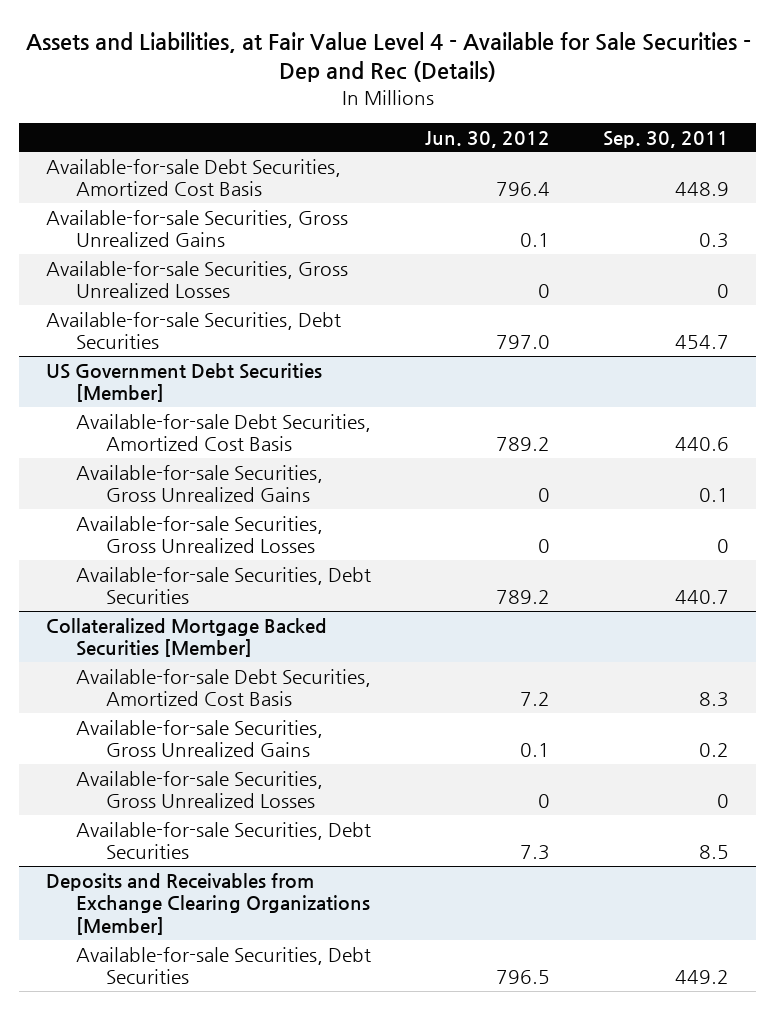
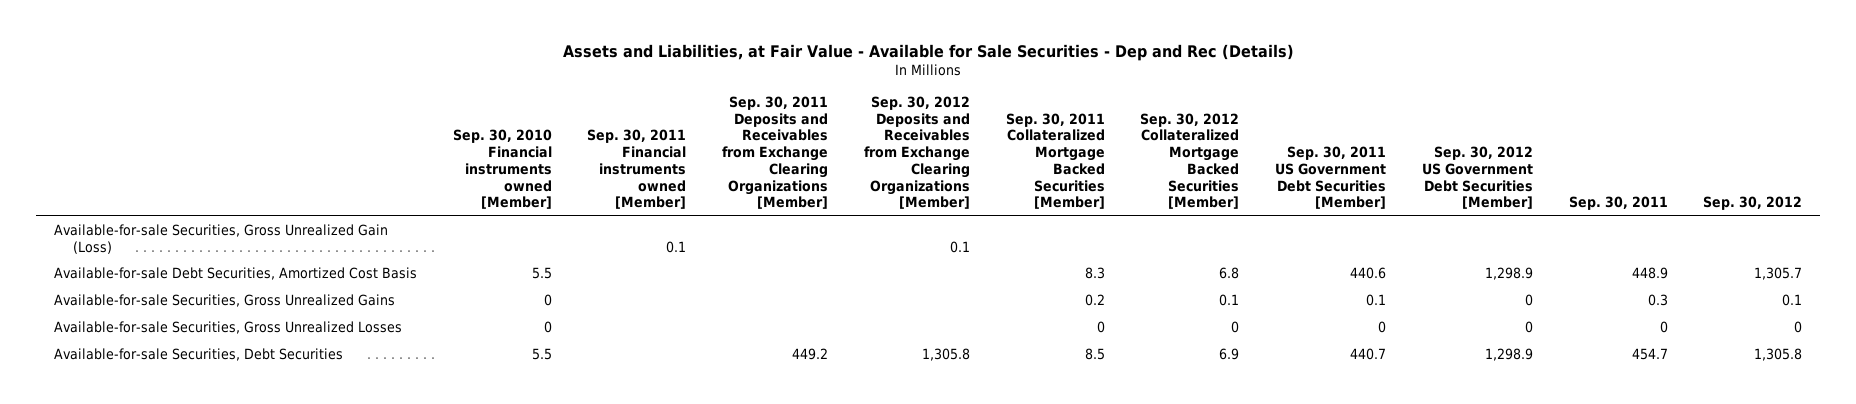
- Assets and Liabilities, at Fair Value Level 4 - Available for Sale Securities - Dep and Rec (Details)
+ Assets and Liabilities, at Fair Value - Available for Sale Securities - Dep and Rec (Details)
- | Jun. 30, 2012 | Sep. 30, 2011
+ | Sep. 30, 2010 Financial instruments owned [Member] | Sep. 30, 2011 Financial instruments owned [Member] | Sep. 30, 2011 Deposits and Receivables from Exchange Clearing Organizations [Member] | Sep. 30, 2012 Deposits and Receivables from Exchange Clearing Organizations [Member] | Sep. 30, 2011 Collateralized Mortgage Backed Securities [Member] | Sep. 30, 2012 Collateralized Mortgage Backed Securities [Member] | Sep. 30, 2011 US Government Debt Securities [Member] | Sep. 30, 2012 US Government Debt Securities [Member] | Sep. 30, 2011 | Sep. 30, 2012
+ Available-for-sale Securities, Gross Unrealized Gain (Loss) | | 0.1 | | 0.1 | | | | | |
- US Government Debt Securities [Member]
- Available-for-sale Debt Securities, Amortized Cost Basis | 789.2 | 440.6
- Available-for-sale Securities, Gross Unrealized Gains | 0 | 0.1
- Available-for-sale Securities, Gross Unrealized Losses | 0 | 0
- Available-for-sale Securities, Debt Securities | 789.2 | 440.7
- Collateralized Mortgage Backed Securities [Member]
- Available-for-sale Debt Securities, Amortized Cost Basis | 7.2 | 8.3
- Available-for-sale Securities, Gross Unrealized Gains | 0.1 | 0.2
- Available-for-sale Securities, Gross Unrealized Losses | 0 | 0
- Available-for-sale Securities, Debt Securities | 7.3 | 8.5
- Deposits and Receivables from Exchange Clearing Organizations [Member]
- Available-for-sale Securities, Debt Securities | 796.5 | 449.2

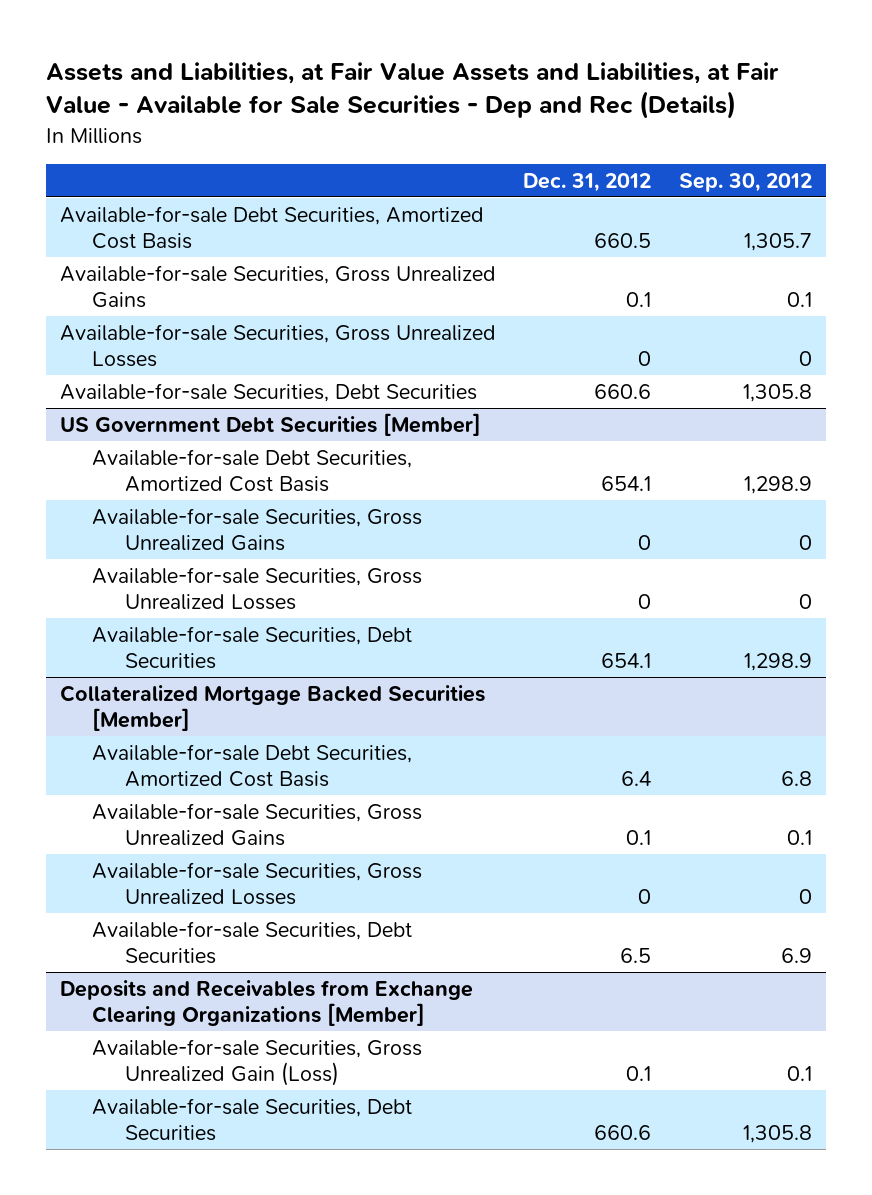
- Assets and Liabilities, at Fair Value - Available for Sale Securities - Dep and Rec (Details)
+ Assets and Liabilities, at Fair Value Assets and Liabilities, at Fair Value - Available for Sale Securities - Dep and Rec (Details)
- | Sep. 30, 2010 Financial instruments owned [Member] | Sep. 30, 2011 Financial instruments owned [Member] | Sep. 30, 2011 Deposits and Receivables from Exchange Clearing Organizations [Member] | Sep. 30, 2012 Deposits and Receivables from Exchange Clearing Organizations [Member] | Sep. 30, 2011 Collateralized Mortgage Backed Securities [Member] | Sep. 30, 2012 Collateralized Mortgage Backed Securities [Member] | Sep. 30, 2011 US Government Debt Securities [Member] | Sep. 30, 2012 US Government Debt Securities [Member] | Sep. 30, 2011 | Sep. 30, 2012
+ | Dec. 31, 2012 | Sep. 30, 2012
- Available-for-sale Securities, Gross Unrealized Gain (Loss) | | 0.1 | | 0.1 | | | | | |
+ US Government Debt Securities [Member]
+ Available-for-sale Debt Securities, Amortized Cost Basis | 654.1 | 1,298.9
+ Available-for-sale Securities, Gross Unrealized Gains | 0 | 0
+ Available-for-sale Securities, Gross Unrealized Losses | 0 | 0
+ Available-for-sale Securities, Debt Securities | 654.1 | 1,298.9
+ Collateralized Mortgage Backed Securities [Member]
+ Available-for-sale Debt Securities, Amortized Cost Basis | 6.4 | 6.8
+ Available-for-sale Securities, Gross Unrealized Gains | 0.1 | 0.1
+ Available-for-sale Securities, Gross Unrealized Losses | 0 | 0
+ Available-for-sale Securities, Debt Securities | 6.5 | 6.9
+ Deposits and Receivables from Exchange Clearing Organizations [Member]
+ Available-for-sale Securities, Gross Unrealized Gain (Loss) | 0.1 | 0.1
+ Available-for-sale Securities, Debt Securities | 660.6 | 1,305.8

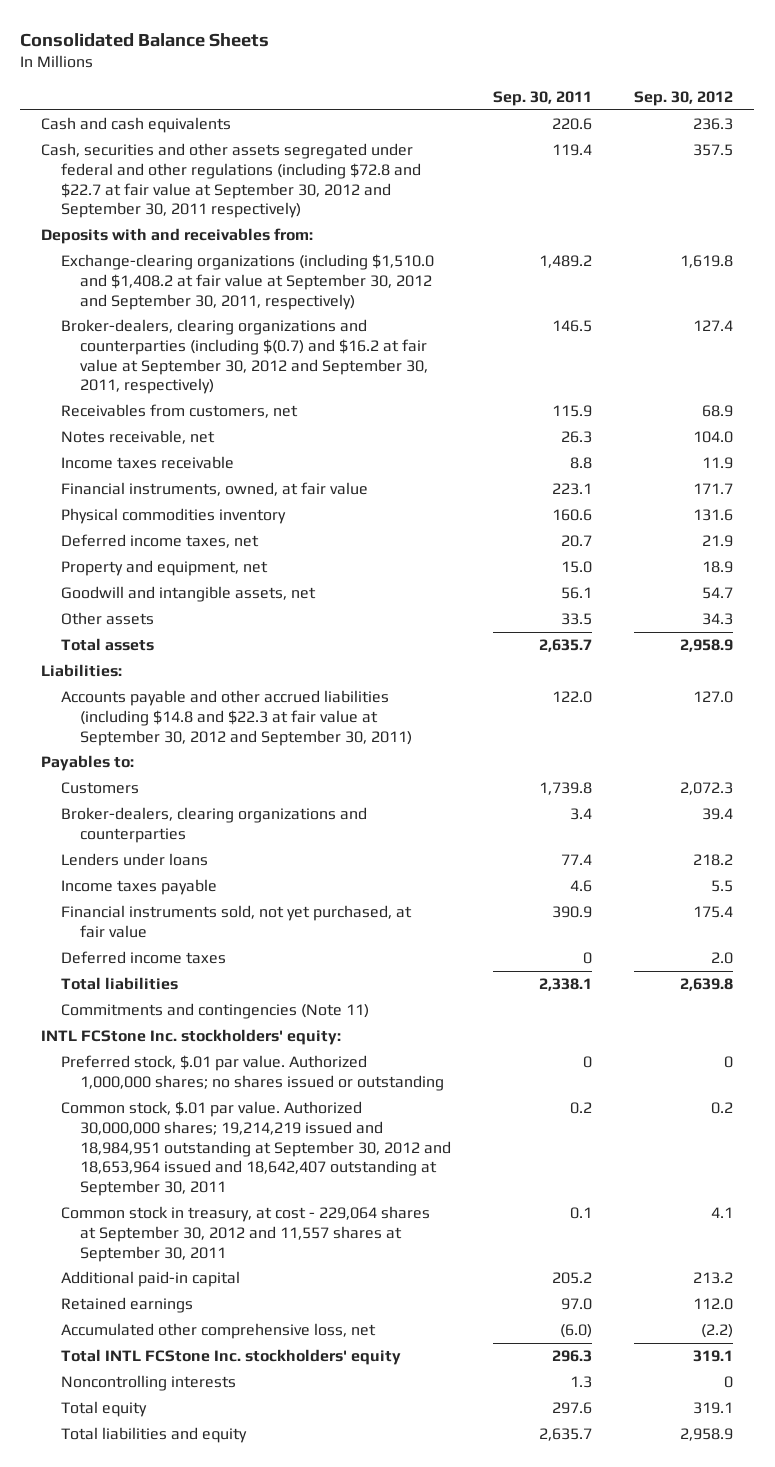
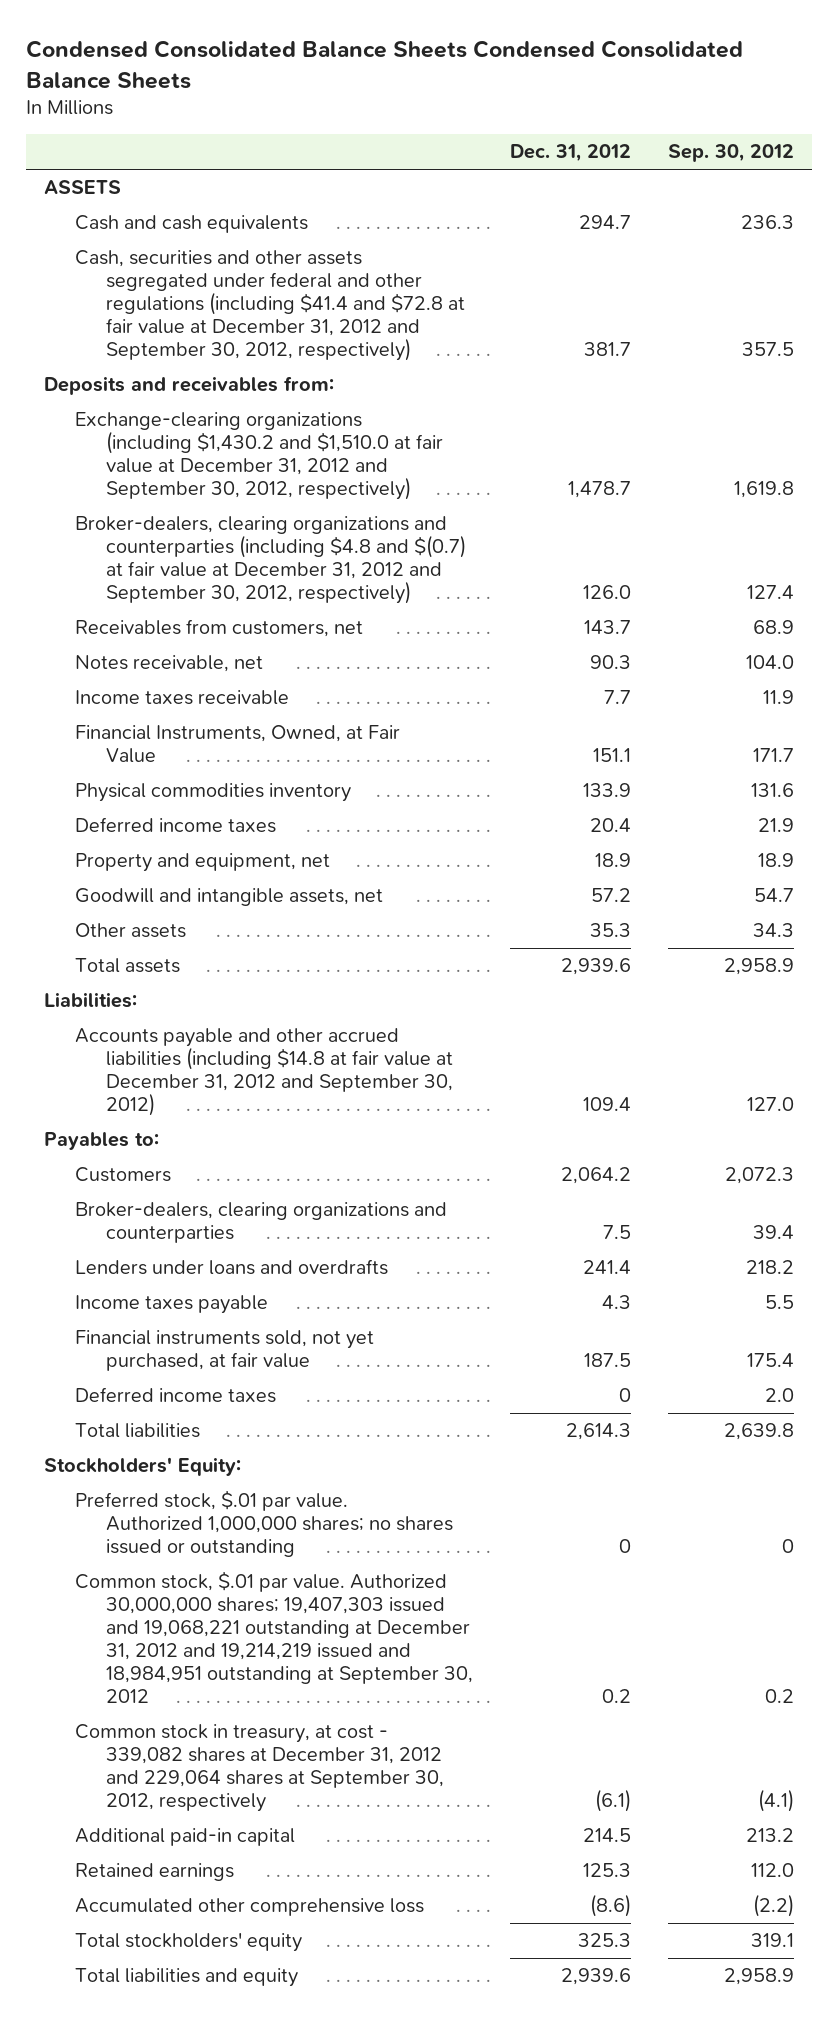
- Consolidated Balance Sheets
+ Condensed Consolidated Balance Sheets Condensed Consolidated Balance Sheets
- | Sep. 30, 2011 | Sep. 30, 2012
+ | Dec. 31, 2012 | Sep. 30, 2012
+ ASSETS
- Cash, securities and other assets segregated under federal and other regulations (including $72.8 and $22.7 at fair value at September 30, 2012 and September 30, 2011 respectively) | 119.4 | 357.5
- Deposits with and receivables from:
- Exchange-clearing organizations (including $1,510.0 and $1,408.2 at fair value at September 30, 2012 and September 30, 2011, respectively) | 1,489.2 | 1,619.8
- Broker-dealers, clearing organizations and counterparties (including $(0.7) and $16.2 at fair value at September 30, 2012 and September 30, 2011, respectively) | 146.5 | 127.4
+ Cash, securities and other assets segregated under federal and other regulations (including $41.4 and $72.8 at fair value at December 31, 2012 and September 30, 2012, respectively) | 381.7 | 357.5
+ Deposits and receivables from:
+ Exchange-clearing organizations (including $1,430.2 and $1,510.0 at fair value at December 31, 2012 and September 30, 2012, respectively) | 1,478.7 | 1,619.8
+ Broker-dealers, clearing organizations and counterparties (including $4.8 and $(0.7) at fair value at December 31, 2012 and September 30, 2012, respectively) | 126.0 | 127.4
- Financial instruments, owned, at fair value | 223.1 | 171.7
+ Financial Instruments, Owned, at Fair Value | 151.1 | 171.7
- Deferred income taxes, net | 20.7 | 21.9
+ Deferred income taxes | 20.4 | 21.9
- Accounts payable and other accrued liabilities (including $14.8 and $22.3 at fair value at September 30, 2012 and September 30, 2011) | 122.0 | 127.0
+ Accounts payable and other accrued liabilities (including $14.8 at fair value at December 31, 2012 and September 30, 2012) | 109.4 | 127.0
- Lenders under loans | 77.4 | 218.2
+ Lenders under loans and overdrafts | 241.4 | 218.2
- Commitments and contingencies (Note 11)
- INTL FCStone Inc. stockholders' equity:
+ Stockholders' Equity:
- Common stock, $.01 par value. Authorized 30,000,000 shares; 19,214,219 issued and 18,984,951 outstanding at September 30, 2012 and 18,653,964 issued and 18,642,407 outstanding at September 30, 2011 | 0.2 | 0.2
- Common stock in treasury, at cost - 229,064 shares at September 30, 2012 and 11,557 shares at September 30, 2011 | 0.1 | 4.1
+ Common stock, $.01 par value. Authorized 30,000,000 shares; 19,407,303 issued and 19,068,221 outstanding at December 31, 2012 and 19,214,219 issued and 18,984,951 outstanding at September 30, 2012 | 0.2 | 0.2
+ Common stock in treasury, at cost - 339,082 shares at December 31, 2012 and 229,064 shares at September 30, 2012, respectively | (6.1) | (4.1)
- Accumulated other comprehensive loss, net | (6.0) | (2.2)
- Total INTL FCStone Inc. stockholders' equity | 296.3 | 319.1
- Noncontrolling interests | 1.3 | 0
- Total equity | 297.6 | 319.1
+ Accumulated other comprehensive loss | (8.6) | (2.2)
+ Total stockholders' equity | 325.3 | 319.1

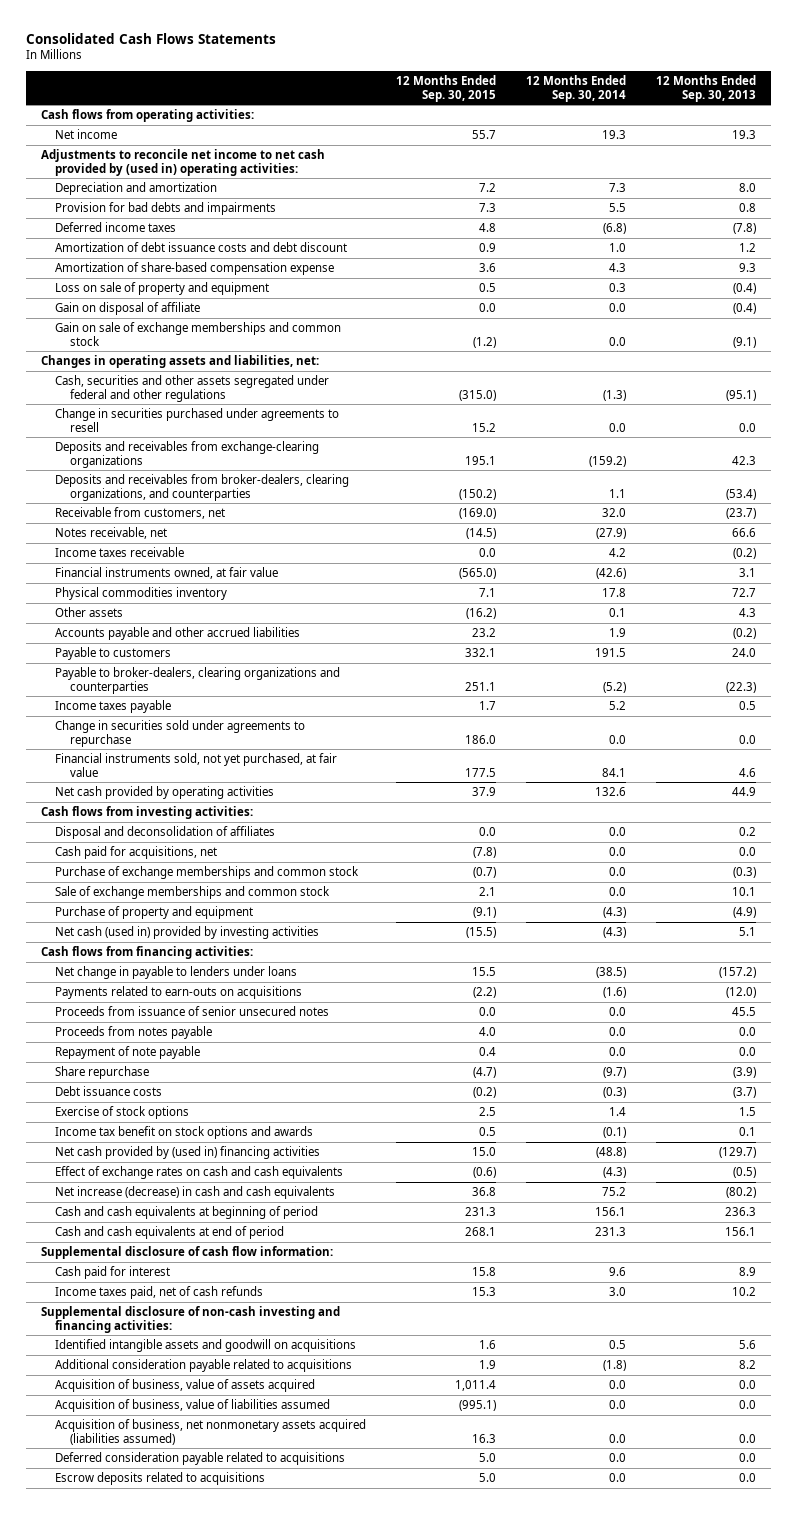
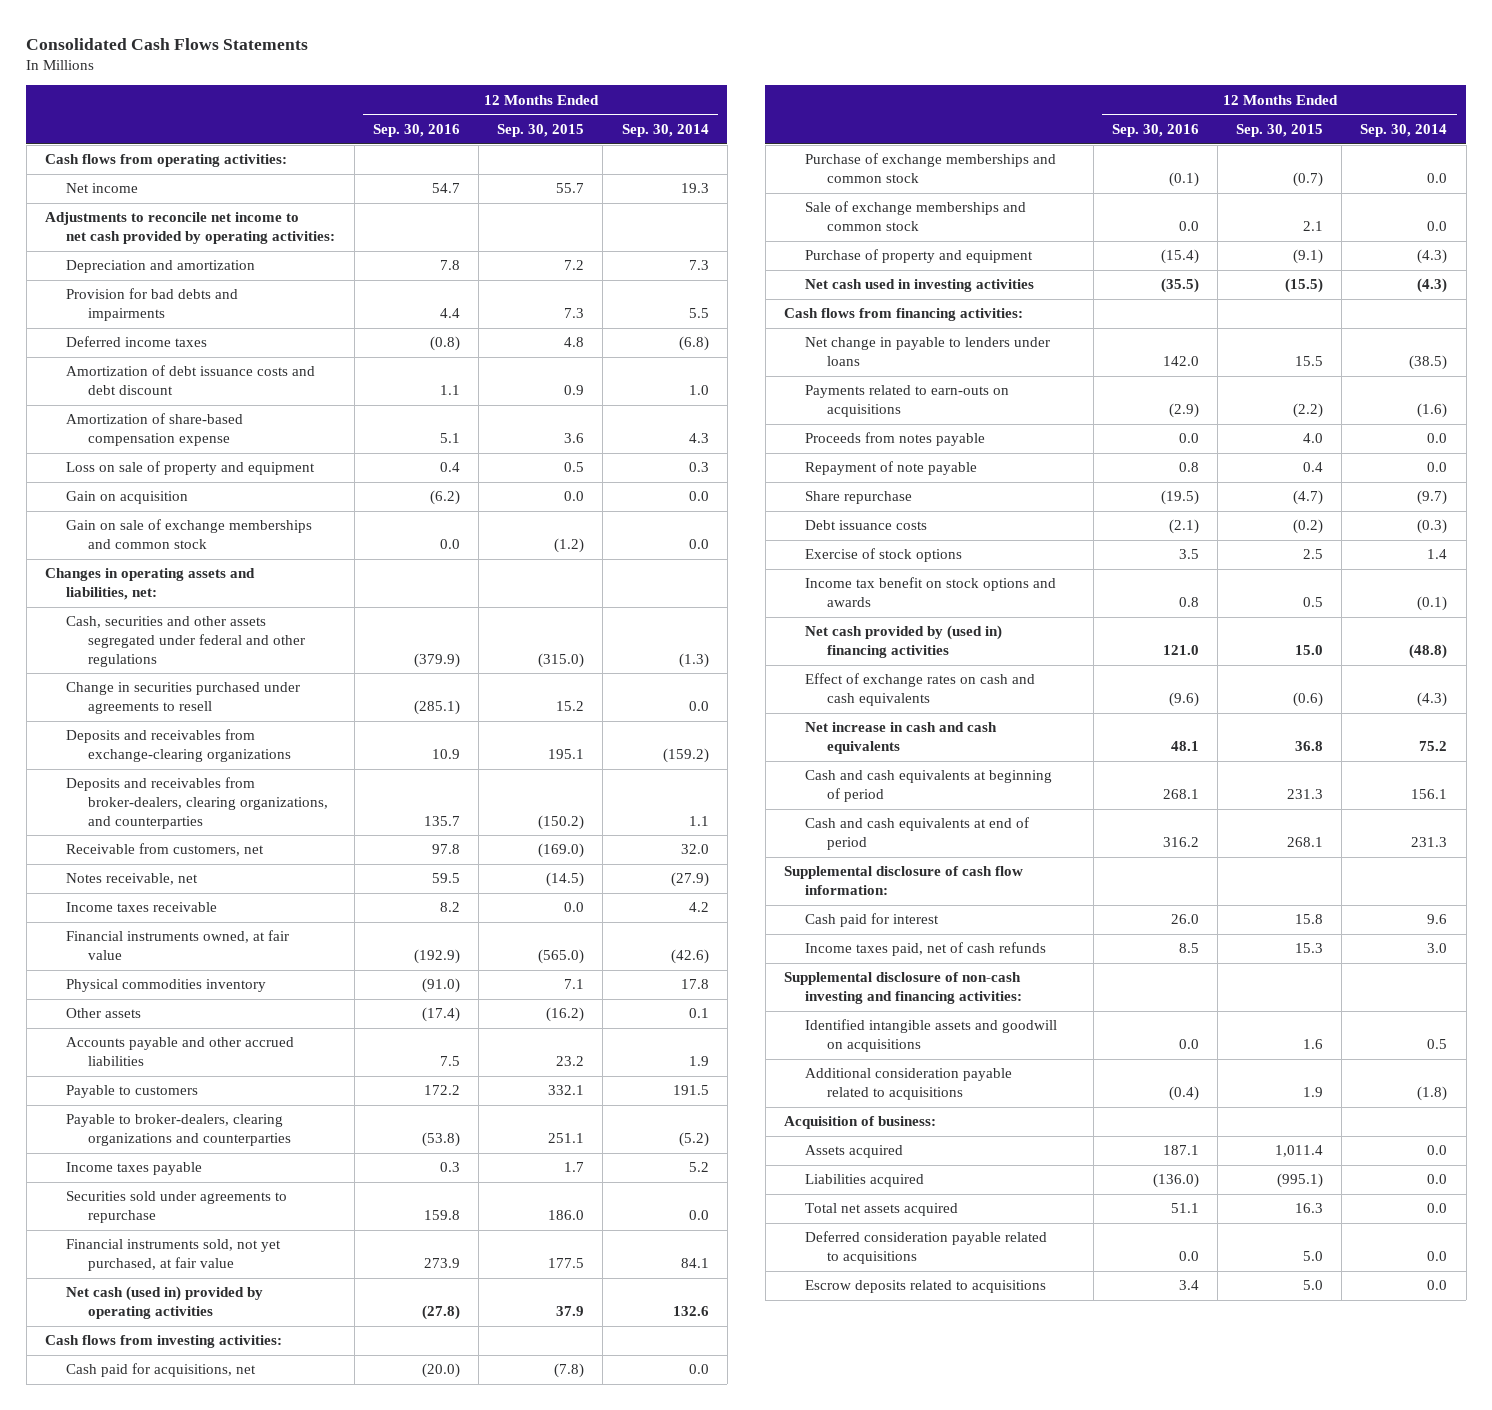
- | 12 Months Ended Sep. 30, 2015 | 12 Months Ended Sep. 30, 2014 | 12 Months Ended Sep. 30, 2013
+ | 12 Months Ended Sep. 30, 2016 | 12 Months Ended Sep. 30, 2015 | 12 Months Ended Sep. 30, 2014
- Adjustments to reconcile net income to net cash provided by (used in) operating activities:
+ Adjustments to reconcile net income to net cash provided by operating activities:
- Gain on disposal of affiliate | 0.0 | 0.0 | (0.4)
+ Gain on acquisition | (6.2) | 0.0 | 0.0
- Change in securities sold under agreements to repurchase | 186.0 | 0.0 | 0.0
+ Securities sold under agreements to repurchase | 159.8 | 186.0 | 0.0
- Net cash provided by operating activities | 37.9 | 132.6 | 44.9
+ Net cash (used in) provided by operating activities | (27.8) | 37.9 | 132.6
- Disposal and deconsolidation of affiliates | 0.0 | 0.0 | 0.2
- Net cash (used in) provided by investing activities | (15.5) | (4.3) | 5.1
+ Net cash used in investing activities | (35.5) | (15.5) | (4.3)
- Proceeds from issuance of senior unsecured notes | 0.0 | 0.0 | 45.5
- Net increase (decrease) in cash and cash equivalents | 36.8 | 75.2 | (80.2)
+ Net increase in cash and cash equivalents | 48.1 | 36.8 | 75.2
- Acquisition of business, value of assets acquired | 1,011.4 | 0.0 | 0.0
- Acquisition of business, value of liabilities assumed | (995.1) | 0.0 | 0.0
- Acquisition of business, net nonmonetary assets acquired (liabilities assumed) | 16.3 | 0.0 | 0.0
+ Acquisition of business:
+ Assets acquired | 187.1 | 1,011.4 | 0.0
+ Liabilities acquired | (136.0) | (995.1) | 0.0
+ Total net assets acquired | 51.1 | 16.3 | 0.0

